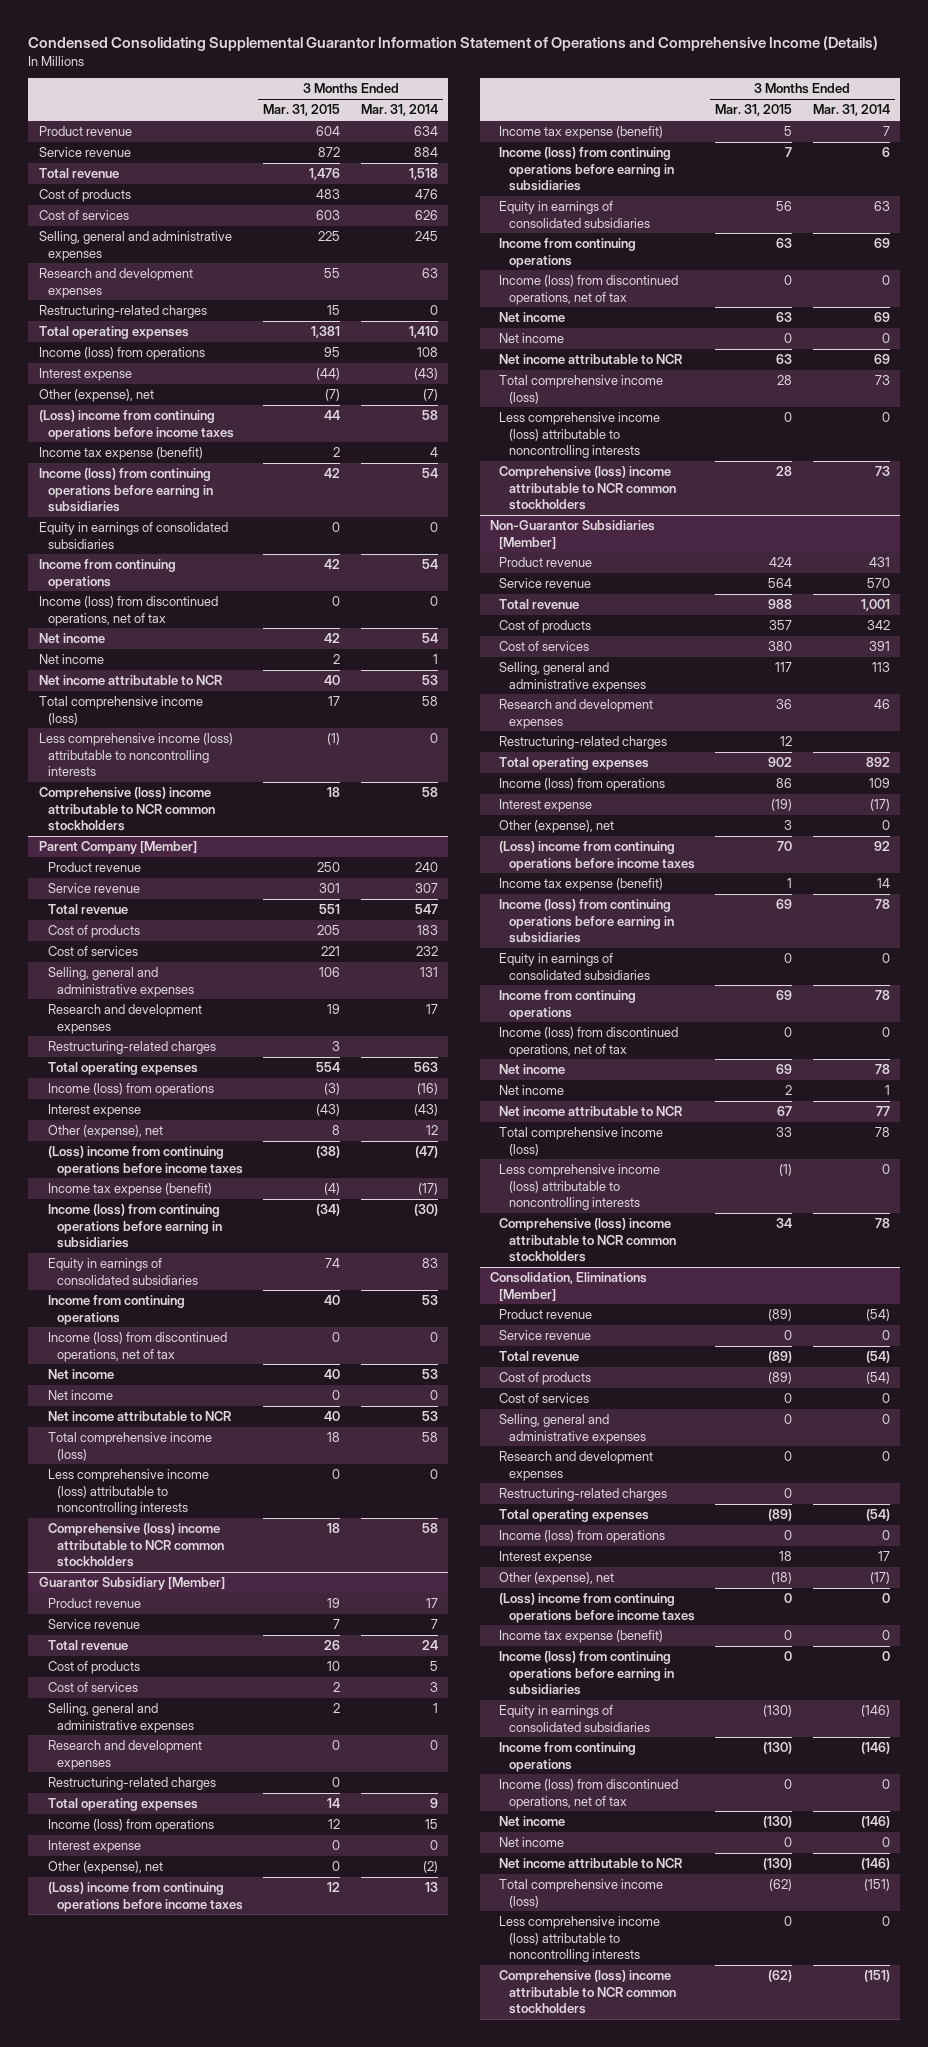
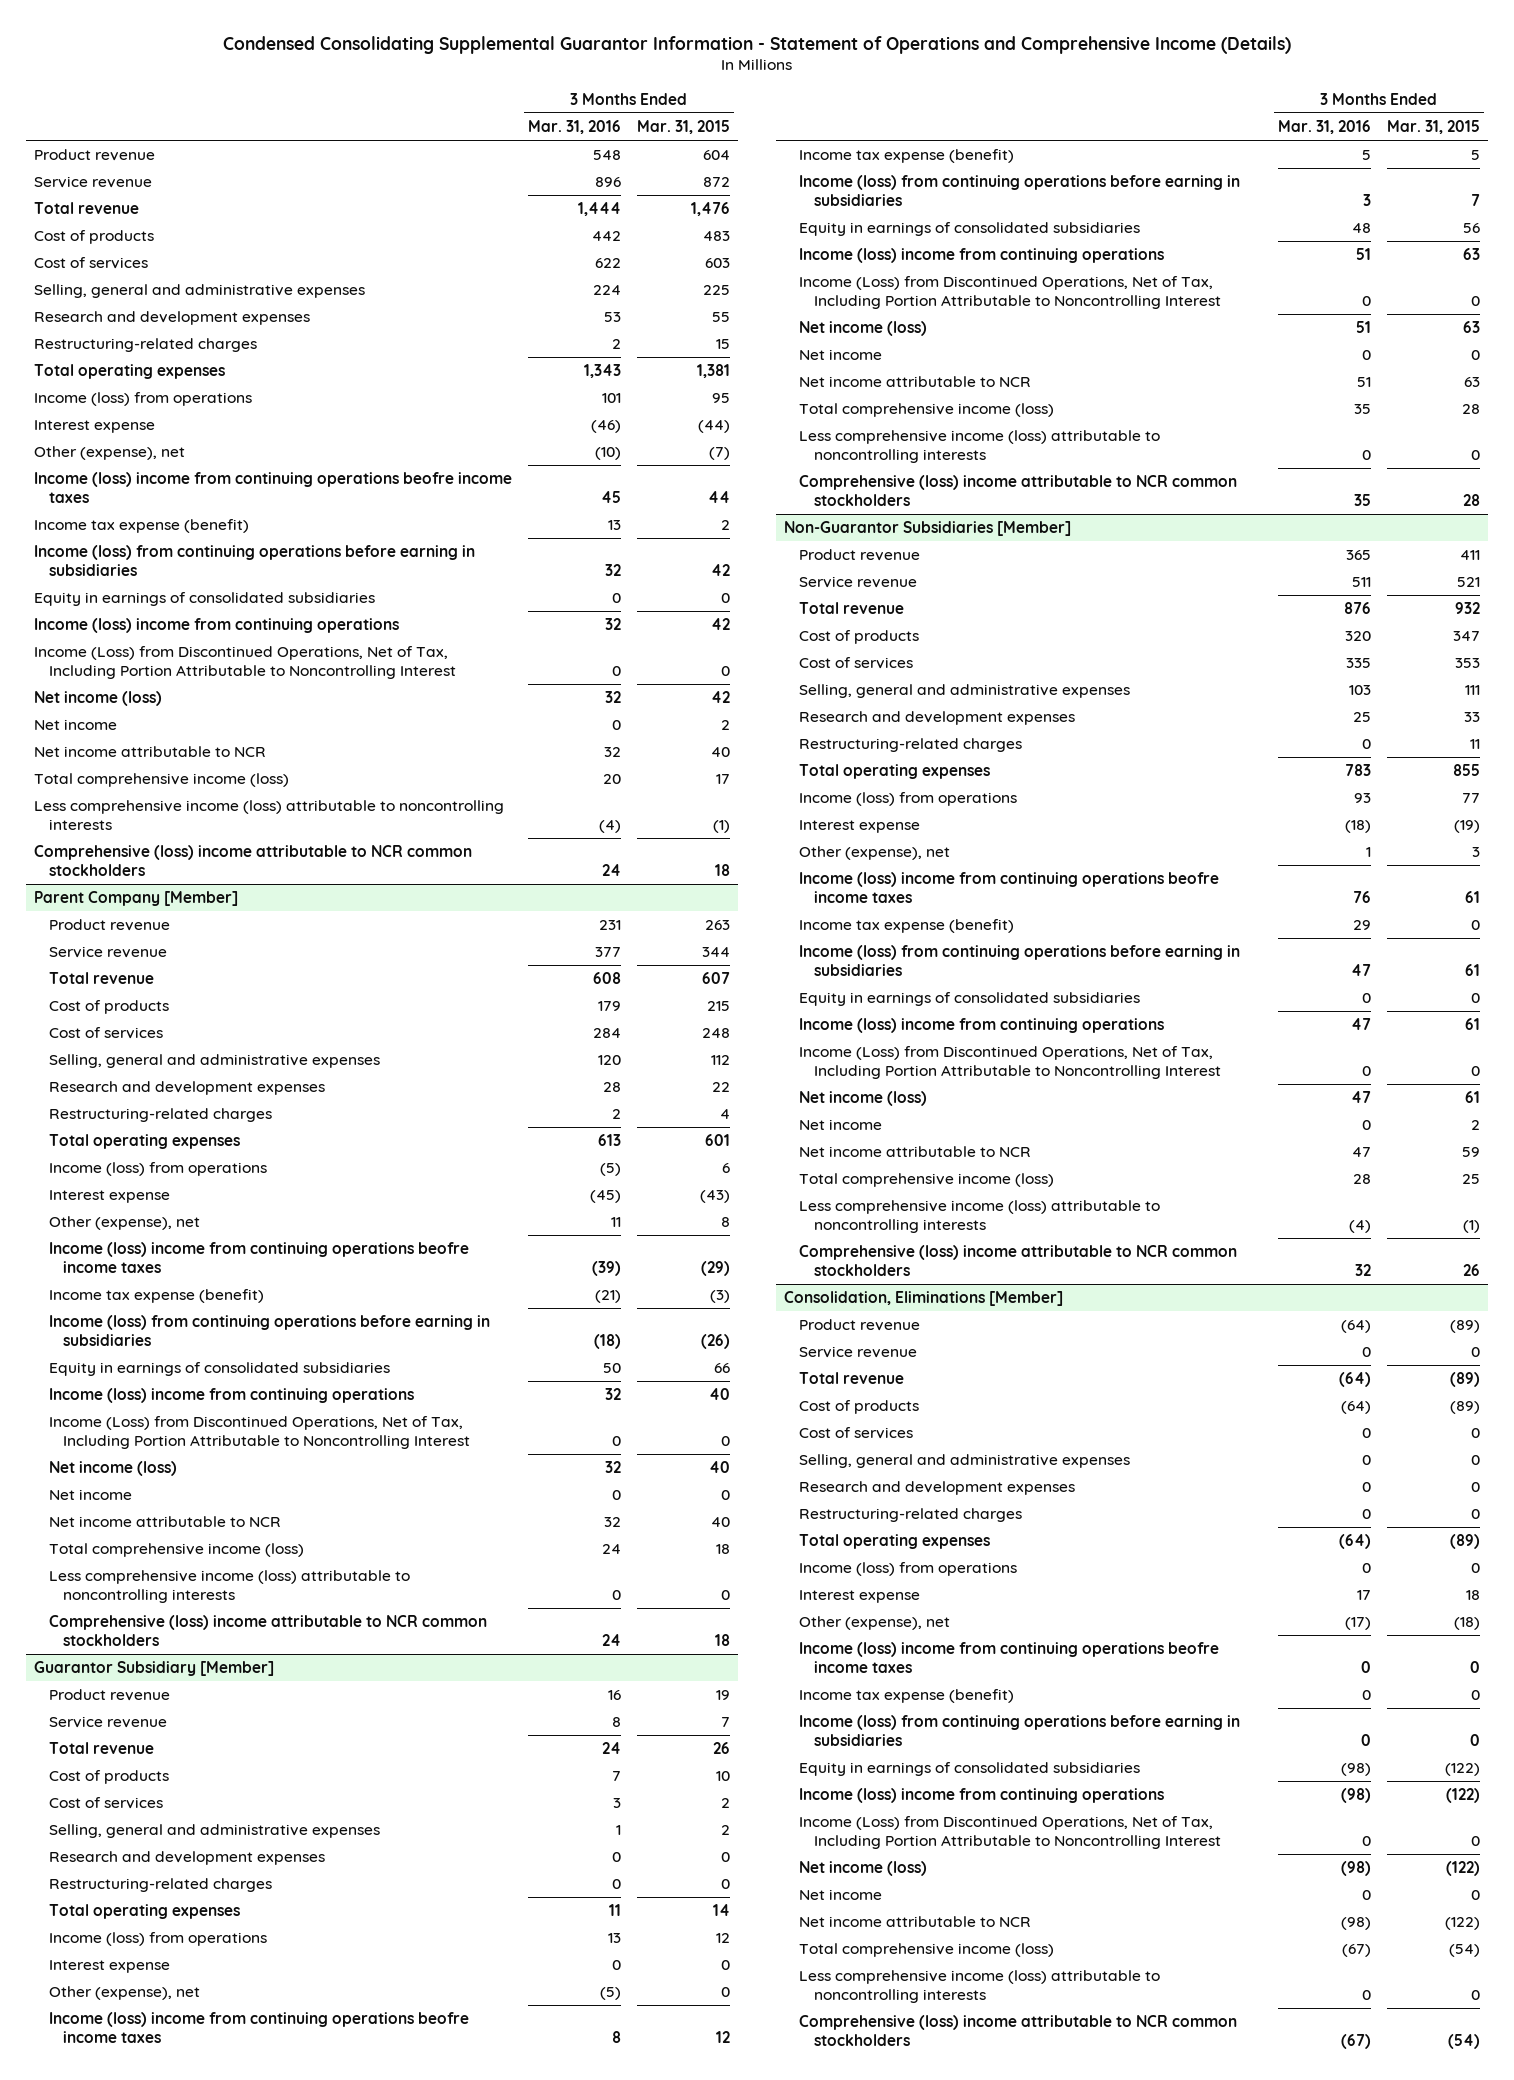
- Condensed Consolidating Supplemental Guarantor Information Statement of Operations and Comprehensive Income (Details)
+ Condensed Consolidating Supplemental Guarantor Information - Statement of Operations and Comprehensive Income (Details)
- | 3 Months Ended Mar. 31, 2015 | 3 Months Ended Mar. 31, 2014
+ | 3 Months Ended Mar. 31, 2016 | 3 Months Ended Mar. 31, 2015
- (Loss) income from continuing operations before income taxes | 44 | 58
+ Income (loss) income from continuing operations beofre income taxes | 45 | 44
- Income from continuing operations | 42 | 54
- Income (loss) from discontinued operations, net of tax | 0 | 0
- Net income | 42 | 54
+ Income (loss) income from continuing operations | 32 | 42
+ Income (Loss) from Discontinued Operations, Net of Tax, Including Portion Attributable to Noncontrolling Interest | 0 | 0
+ Net income (loss) | 32 | 42
@ Parent Company [Member]
- Product revenue | 250 | 240
- Service revenue | 301 | 307
- Total revenue | 551 | 547
- Cost of products | 205 | 183
- Cost of services | 221 | 232
- Selling, general and administrative expenses | 106 | 131
- Research and development expenses | 19 | 17
- Restructuring-related charges | 3 |
- Total operating expenses | 554 | 563
- Income (loss) from operations | (3) | (16)
+ Product revenue | 231 | 263
+ Service revenue | 377 | 344
+ Total revenue | 608 | 607
+ Cost of products | 179 | 215
+ Cost of services | 284 | 248
+ Selling, general and administrative expenses | 120 | 112
+ Research and development expenses | 28 | 22
+ Restructuring-related charges | 2 | 4
+ Total operating expenses | 613 | 601
+ Income (loss) from operations | (5) | 6
- (Loss) income from continuing operations before income taxes | (38) | (47)
- Income tax expense (benefit) | (4) | (17)
- Income (loss) from continuing operations before earning in subsidiaries | (34) | (30)
- Equity in earnings of consolidated subsidiaries | 74 | 83
- Income from continuing operations | 40 | 53
- Income (loss) from discontinued operations, net of tax | 0 | 0
- Net income | 40 | 53
+ Income (loss) income from continuing operations beofre income taxes | (39) | (29)
+ Income tax expense (benefit) | (21) | (3)
+ Income (loss) from continuing operations before earning in subsidiaries | (18) | (26)
+ Equity in earnings of consolidated subsidiaries | 50 | 66
+ Income (loss) income from continuing operations | 32 | 40
+ Income (Loss) from Discontinued Operations, Net of Tax, Including Portion Attributable to Noncontrolling Interest | 0 | 0
+ Net income (loss) | 32 | 40
@ Guarantor Subsidiary [Member]
- (Loss) income from continuing operations before income taxes | 12 | 13
+ Income (loss) income from continuing operations beofre income taxes | 8 | 12
- Income from continuing operations | 63 | 69
- Income (loss) from discontinued operations, net of tax | 0 | 0
- Net income | 63 | 69
+ Income (loss) income from continuing operations | 51 | 63
+ Income (Loss) from Discontinued Operations, Net of Tax, Including Portion Attributable to Noncontrolling Interest | 0 | 0
+ Net income (loss) | 51 | 63
@ Non-Guarantor Subsidiaries [Member]
- Product revenue | 424 | 431
- Service revenue | 564 | 570
- Total revenue | 988 | 1,001
- Cost of products | 357 | 342
- Cost of services | 380 | 391
- Selling, general and administrative expenses | 117 | 113
- Research and development expenses | 36 | 46
- Restructuring-related charges | 12 |
- Total operating expenses | 902 | 892
- Income (loss) from operations | 86 | 109
+ Product revenue | 365 | 411
+ Service revenue | 511 | 521
+ Total revenue | 876 | 932
+ Cost of products | 320 | 347
+ Cost of services | 335 | 353
+ Selling, general and administrative expenses | 103 | 111
+ Research and development expenses | 25 | 33
+ Restructuring-related charges | 0 | 11
+ Total operating expenses | 783 | 855
+ Income (loss) from operations | 93 | 77
- (Loss) income from continuing operations before income taxes | 70 | 92
- Income tax expense (benefit) | 1 | 14
- Income (loss) from continuing operations before earning in subsidiaries | 69 | 78
+ Income (loss) income from continuing operations beofre income taxes | 76 | 61
+ Income tax expense (benefit) | 29 | 0
+ Income (loss) from continuing operations before earning in subsidiaries | 47 | 61
- Income from continuing operations | 69 | 78
- Income (loss) from discontinued operations, net of tax | 0 | 0
- Net income | 69 | 78
+ Income (loss) income from continuing operations | 47 | 61
+ Income (Loss) from Discontinued Operations, Net of Tax, Including Portion Attributable to Noncontrolling Interest | 0 | 0
+ Net income (loss) | 47 | 61
- Net income attributable to NCR | 67 | 77
- Total comprehensive income (loss) | 33 | 78
+ Net income attributable to NCR | 47 | 59
+ Total comprehensive income (loss) | 28 | 25
- Comprehensive (loss) income attributable to NCR common stockholders | 34 | 78
+ Comprehensive (loss) income attributable to NCR common stockholders | 32 | 26
@ Consolidation, Eliminations [Member]
- (Loss) income from continuing operations before income taxes | 0 | 0
+ Income (loss) income from continuing operations beofre income taxes | 0 | 0
- Equity in earnings of consolidated subsidiaries | (130) | (146)
- Income from continuing operations | (130) | (146)
- Income (loss) from discontinued operations, net of tax | 0 | 0
- Net income | (130) | (146)
+ Equity in earnings of consolidated subsidiaries | (98) | (122)
+ Income (loss) income from continuing operations | (98) | (122)
+ Income (Loss) from Discontinued Operations, Net of Tax, Including Portion Attributable to Noncontrolling Interest | 0 | 0
+ Net income (loss) | (98) | (122)
- Net income attributable to NCR | (130) | (146)
- Total comprehensive income (loss) | (62) | (151)
+ Net income attributable to NCR | (98) | (122)
+ Total comprehensive income (loss) | (67) | (54)
- Comprehensive (loss) income attributable to NCR common stockholders | (62) | (151)
+ Comprehensive (loss) income attributable to NCR common stockholders | (67) | (54)

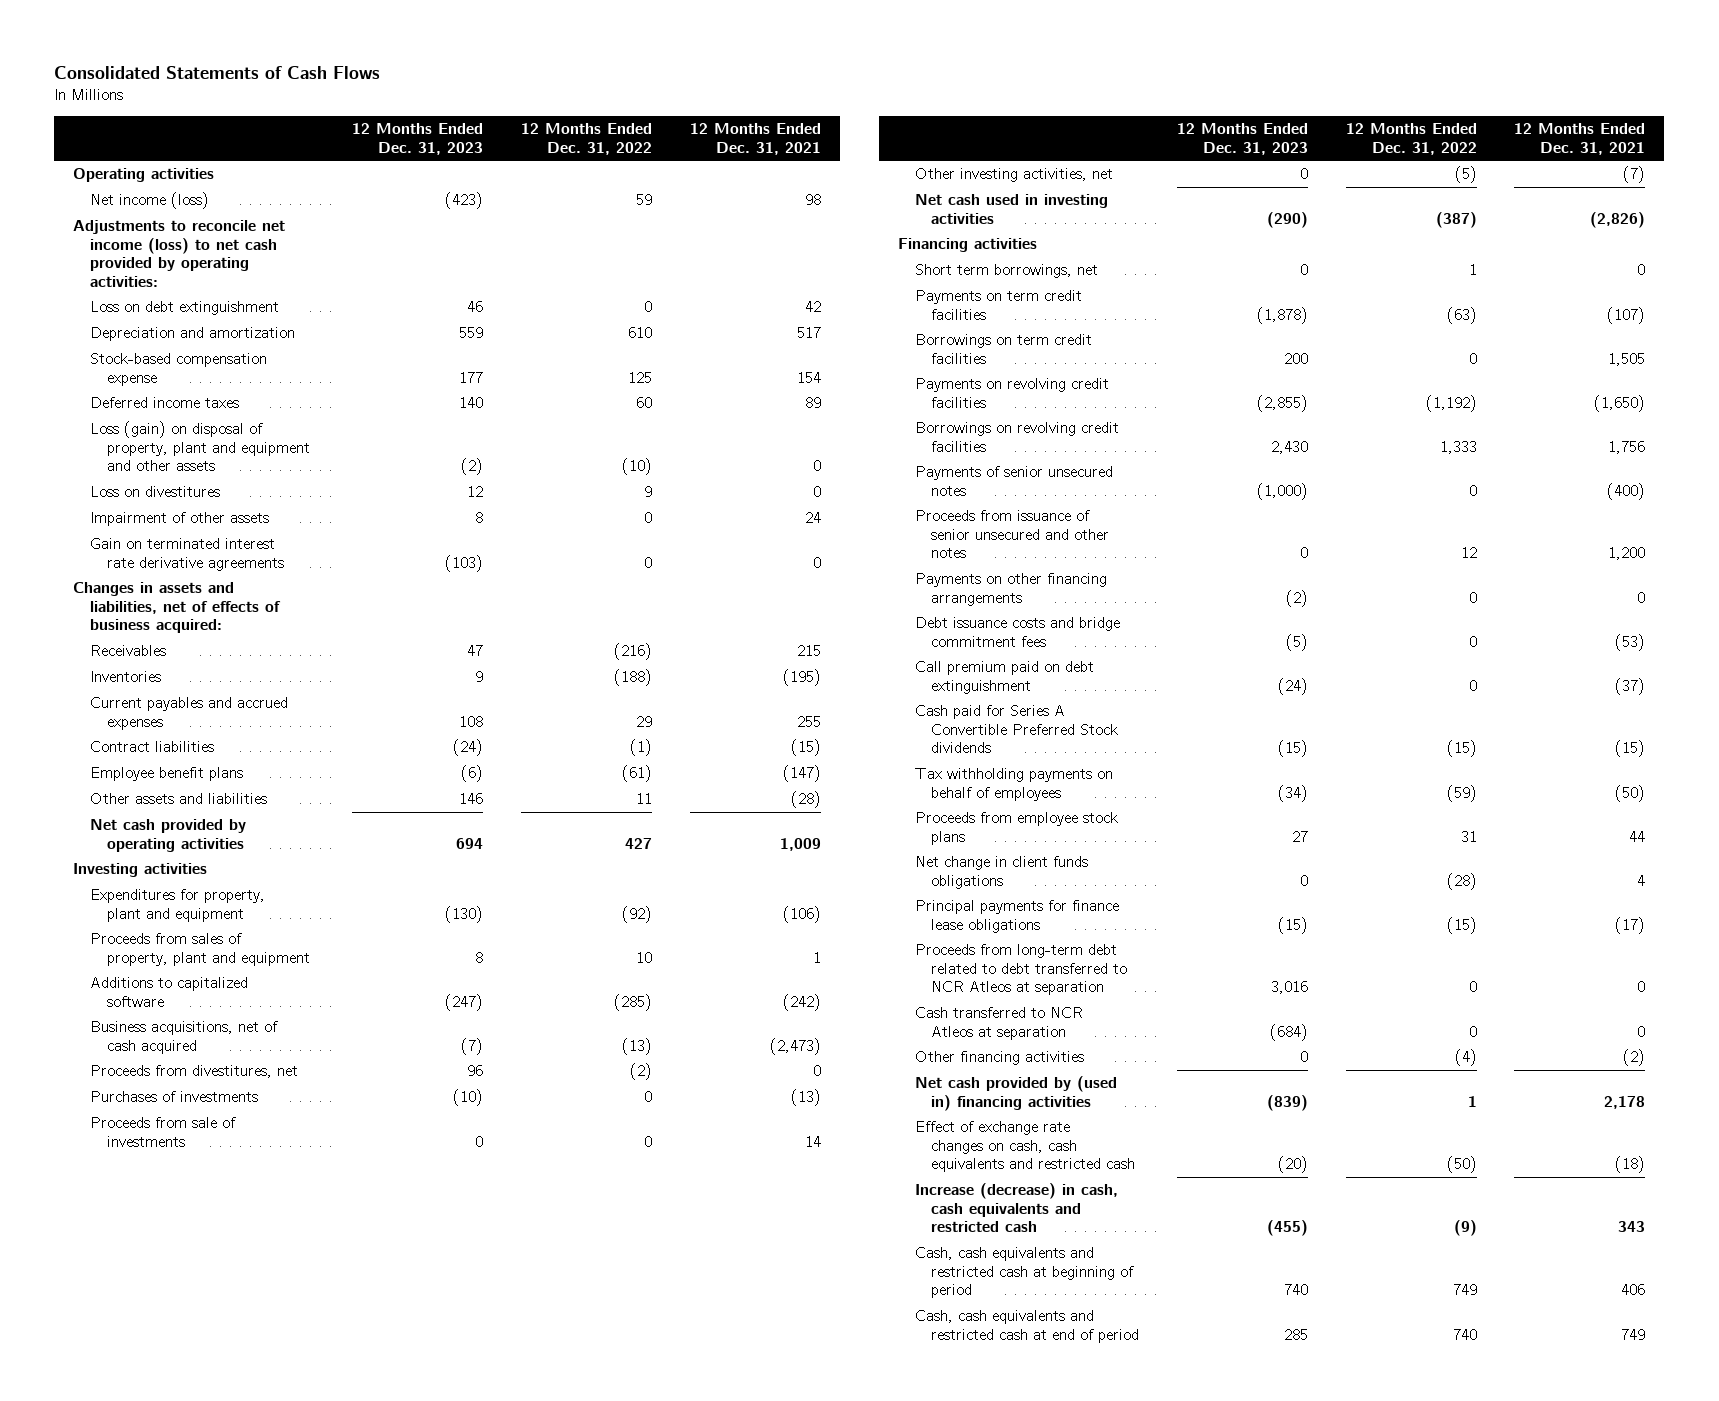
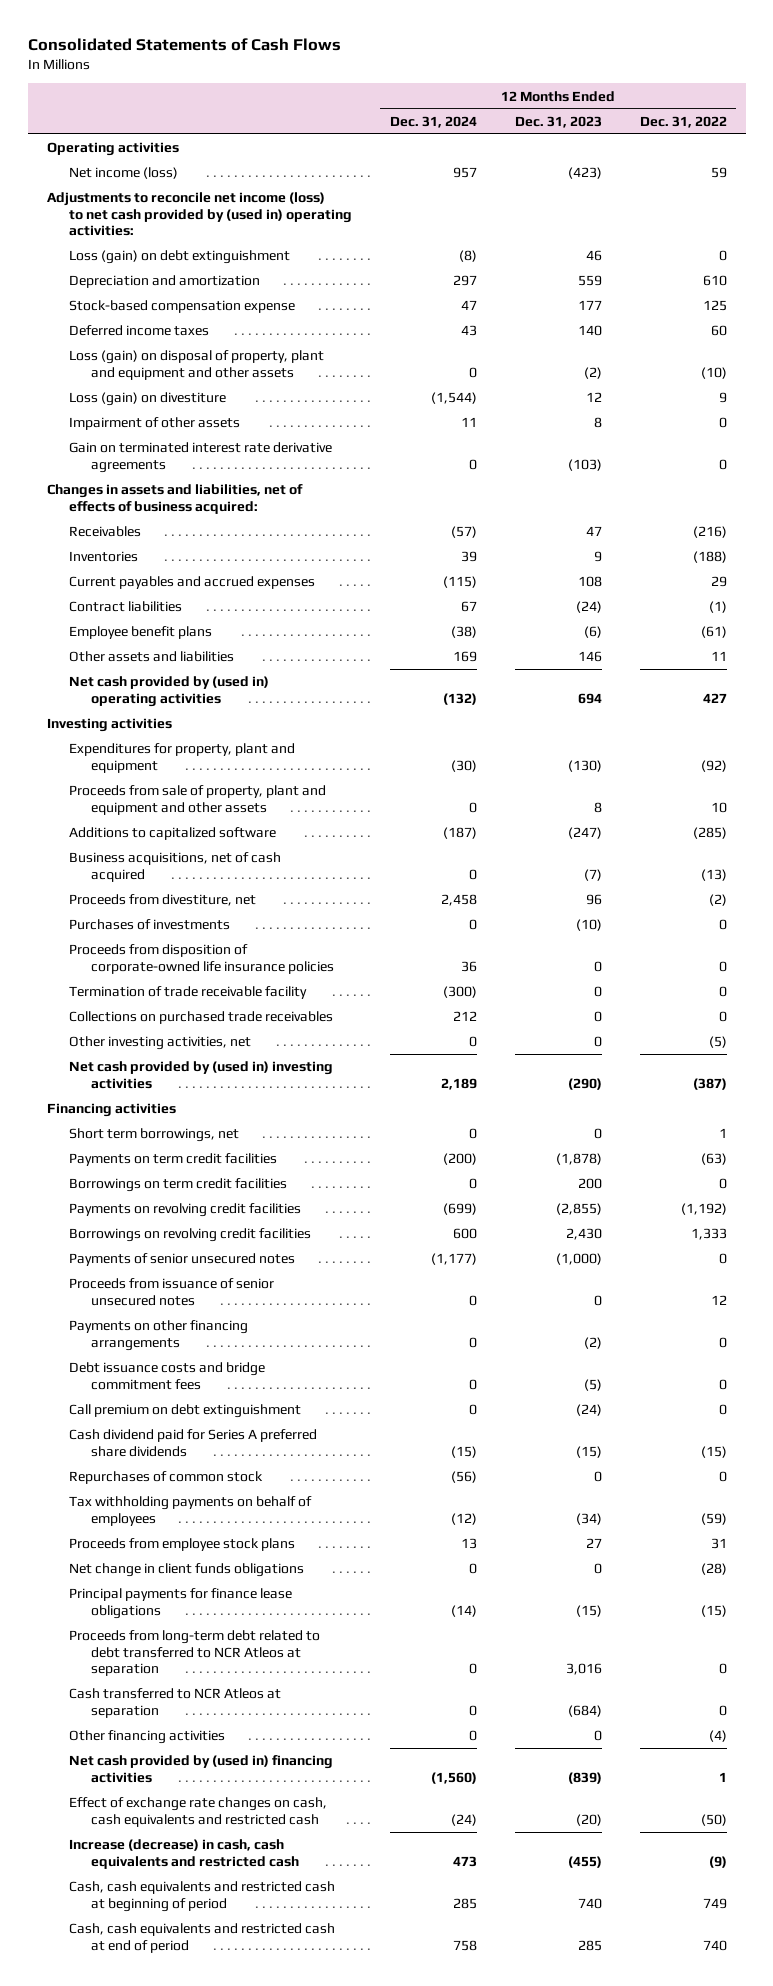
- | 12 Months Ended Dec. 31, 2023 | 12 Months Ended Dec. 31, 2022 | 12 Months Ended Dec. 31, 2021
+ | 12 Months Ended Dec. 31, 2024 | 12 Months Ended Dec. 31, 2023 | 12 Months Ended Dec. 31, 2022
- Adjustments to reconcile net income (loss) to net cash provided by operating activities:
- Loss on debt extinguishment | 46 | 0 | 42
+ Adjustments to reconcile net income (loss) to net cash provided by (used in) operating activities:
+ Loss (gain) on debt extinguishment | (8) | 46 | 0
- Loss on divestitures | 12 | 9 | 0
+ Loss (gain) on divestiture | (1,544) | 12 | 9
- Net cash provided by operating activities | 694 | 427 | 1,009
+ Net cash provided by (used in) operating activities | (132) | 694 | 427
- Proceeds from sales of property, plant and equipment | 8 | 10 | 1
+ Proceeds from sale of property, plant and equipment and other assets | 0 | 8 | 10
- Proceeds from divestitures, net | 96 | (2) | 0
+ Proceeds from divestiture, net | 2,458 | 96 | (2)
- Proceeds from sale of investments | 0 | 0 | 14
+ Proceeds from disposition of corporate-owned life insurance policies | 36 | 0 | 0
+ Termination of trade receivable facility | (300) | 0 | 0
+ Collections on purchased trade receivables | 212 | 0 | 0
- Net cash used in investing activities | (290) | (387) | (2,826)
+ Net cash provided by (used in) investing activities | 2,189 | (290) | (387)
- Proceeds from issuance of senior unsecured and other notes | 0 | 12 | 1,200
+ Proceeds from issuance of senior unsecured notes | 0 | 0 | 12
- Call premium paid on debt extinguishment | (24) | 0 | (37)
- Cash paid for Series A Convertible Preferred Stock dividends | (15) | (15) | (15)
+ Call premium on debt extinguishment | 0 | (24) | 0
+ Cash dividend paid for Series A preferred share dividends | (15) | (15) | (15)
+ Repurchases of common stock | (56) | 0 | 0

